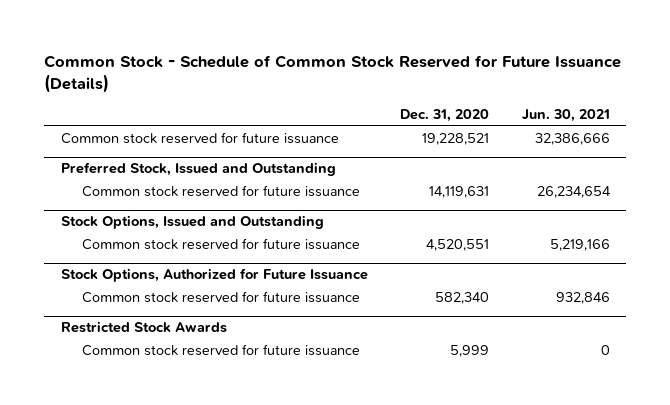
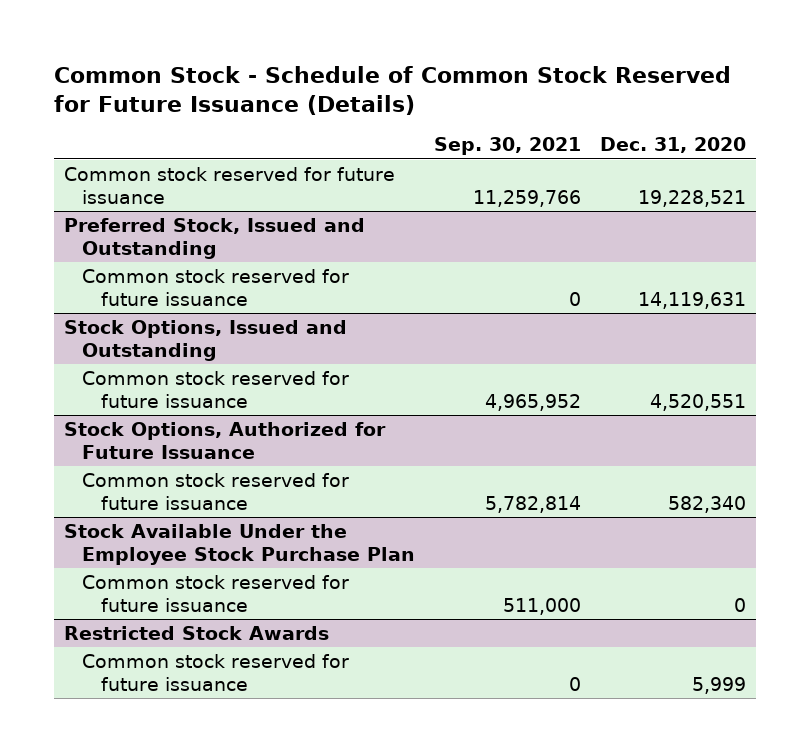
- | Dec. 31, 2020 | Jun. 30, 2021
+ | Sep. 30, 2021 | Dec. 31, 2020
+ Stock Available Under the Employee Stock Purchase Plan
+ Common stock reserved for future issuance | 511,000 | 0

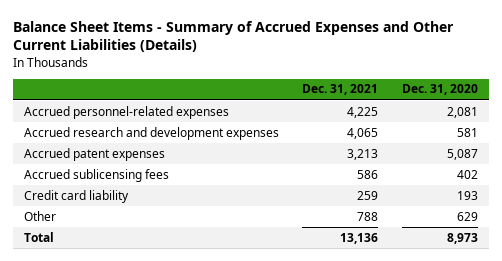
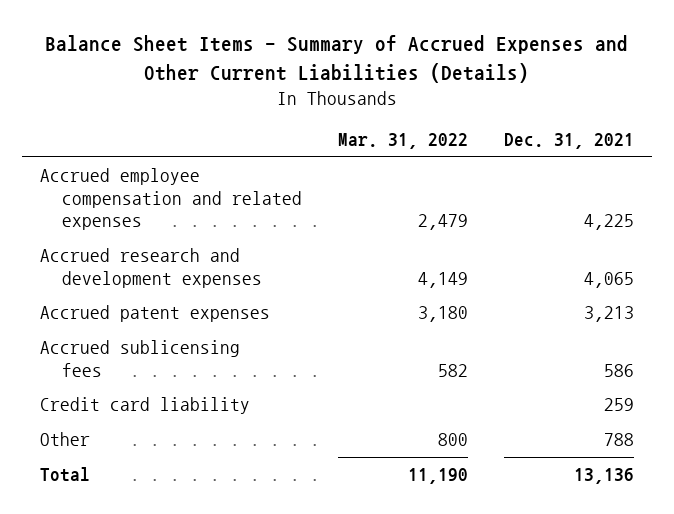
- | Dec. 31, 2021 | Dec. 31, 2020
+ | Mar. 31, 2022 | Dec. 31, 2021
- Accrued personnel-related expenses | 4,225 | 2,081
+ Accrued employee compensation and related expenses | 2,479 | 4,225

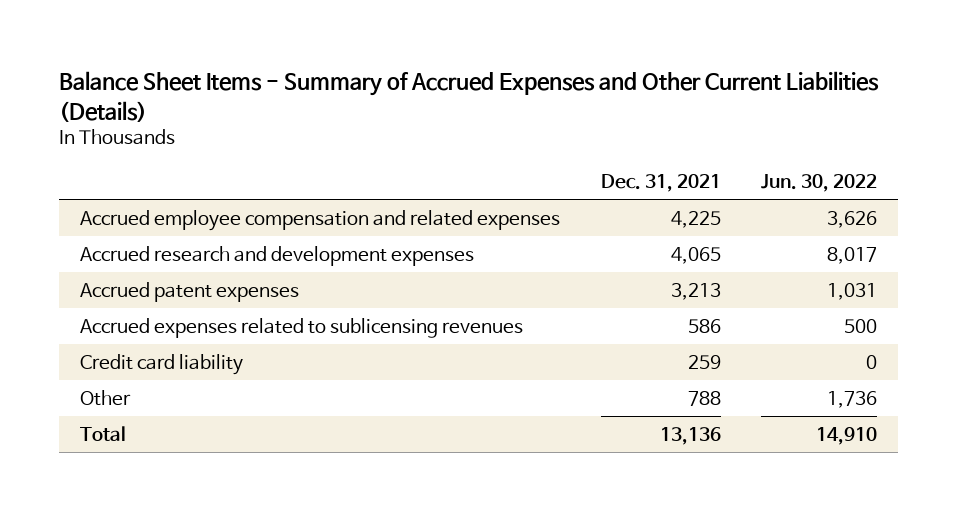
- | Mar. 31, 2022 | Dec. 31, 2021
+ | Dec. 31, 2021 | Jun. 30, 2022
- Accrued sublicensing fees | 582 | 586
+ Accrued expenses related to sublicensing revenues | 586 | 500

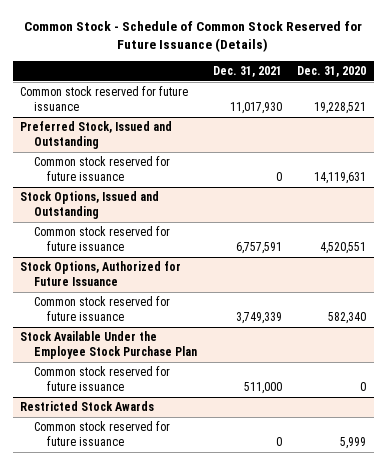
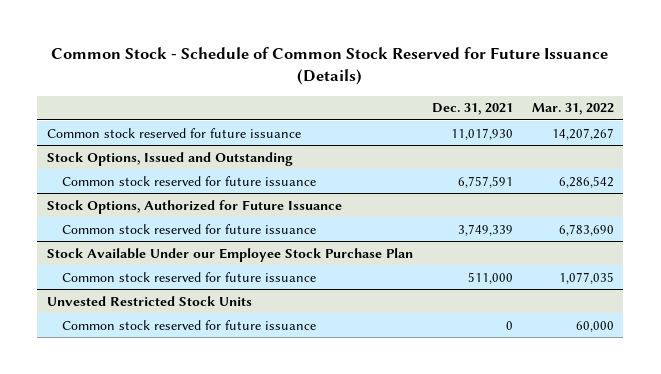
- | Dec. 31, 2021 | Dec. 31, 2020
+ | Dec. 31, 2021 | Mar. 31, 2022
- Preferred Stock, Issued and Outstanding
- Common stock reserved for future issuance | 0 | 14,119,631
- Stock Available Under the Employee Stock Purchase Plan
+ Stock Available Under our Employee Stock Purchase Plan
- Restricted Stock Awards
+ Unvested Restricted Stock Units

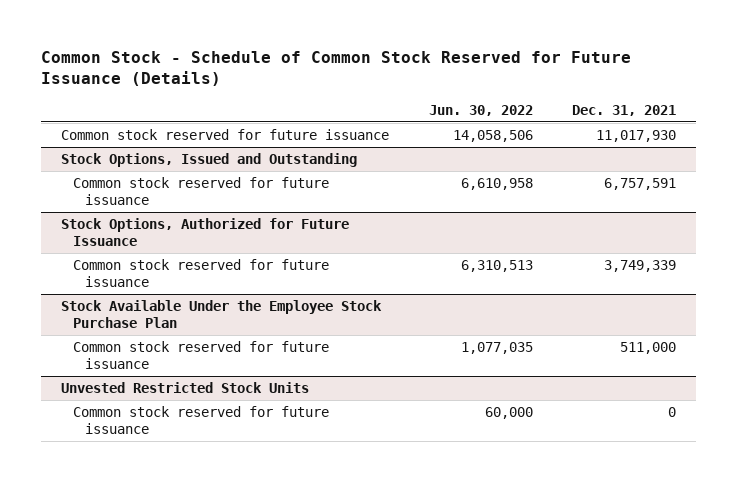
- | Dec. 31, 2021 | Mar. 31, 2022
+ | Jun. 30, 2022 | Dec. 31, 2021
- Stock Available Under our Employee Stock Purchase Plan
+ Stock Available Under the Employee Stock Purchase Plan

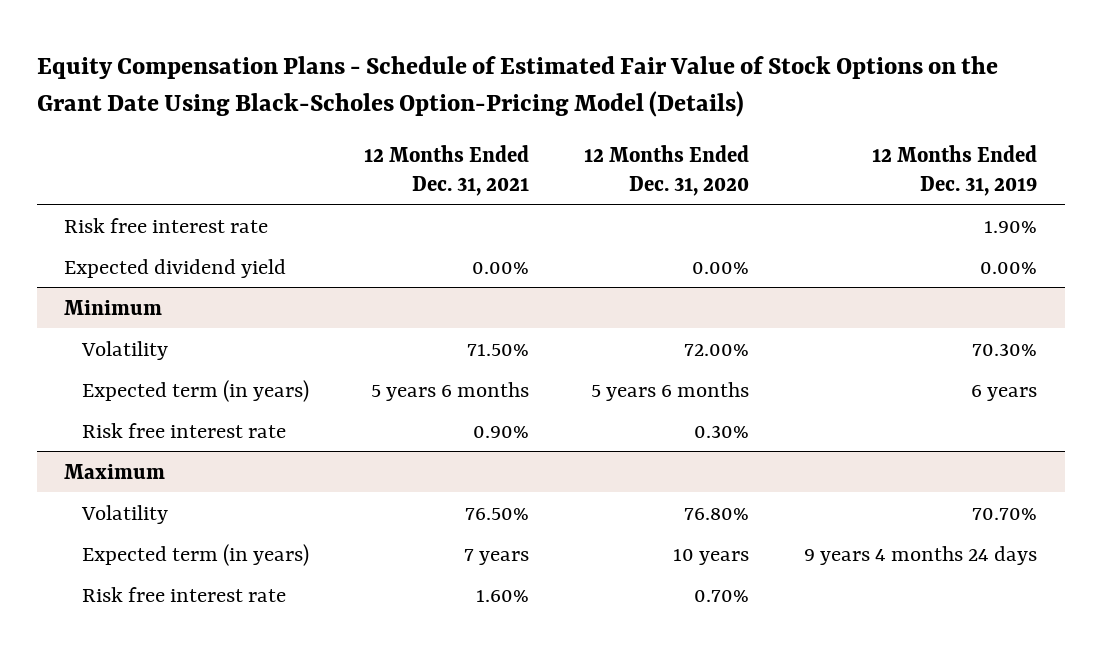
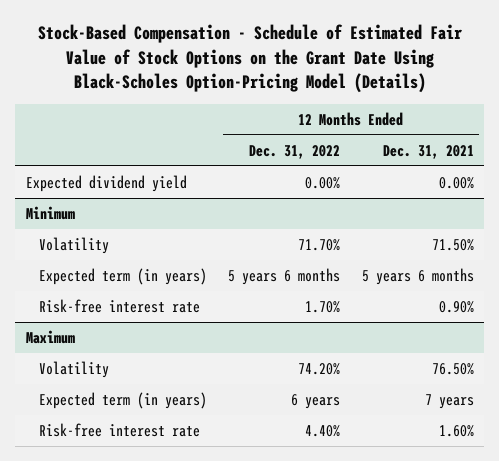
- Equity Compensation Plans - Schedule of Estimated Fair Value of Stock Options on the Grant Date Using Black-Scholes Option-Pricing Model (Details)
+ Stock-Based Compensation - Schedule of Estimated Fair Value of Stock Options on the Grant Date Using Black-Scholes Option-Pricing Model (Details)
- | 12 Months Ended Dec. 31, 2021 | 12 Months Ended Dec. 31, 2020 | 12 Months Ended Dec. 31, 2019
+ | 12 Months Ended Dec. 31, 2022 | 12 Months Ended Dec. 31, 2021
- Risk free interest rate | | | 1.90%
@ Minimum
- Risk free interest rate | 0.90% | 0.30% |
+ Risk-free interest rate | 1.70% | 0.90%
@ Maximum
- Risk free interest rate | 1.60% | 0.70% |
+ Risk-free interest rate | 4.40% | 1.60%

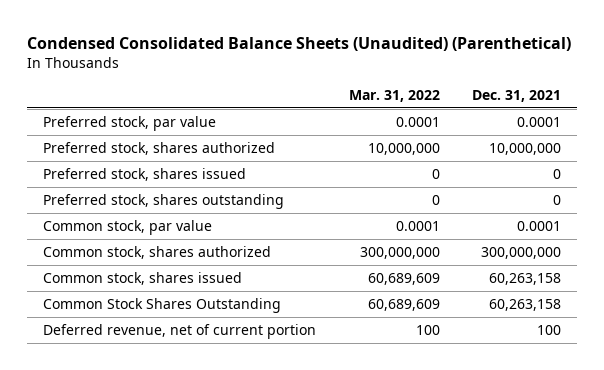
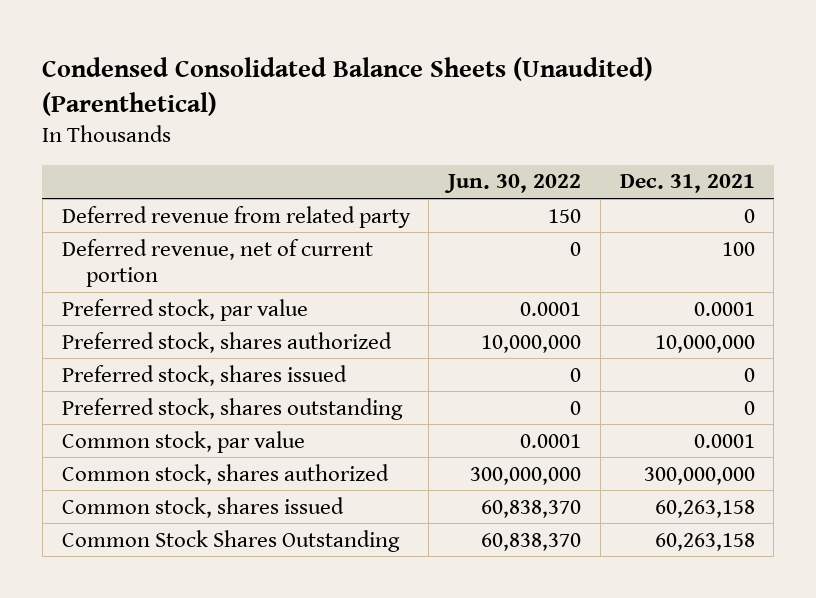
- | Mar. 31, 2022 | Dec. 31, 2021
+ | Jun. 30, 2022 | Dec. 31, 2021
+ Deferred revenue from related party | 150 | 0
moved up: Deferred revenue, net of current portion | 0 | 100

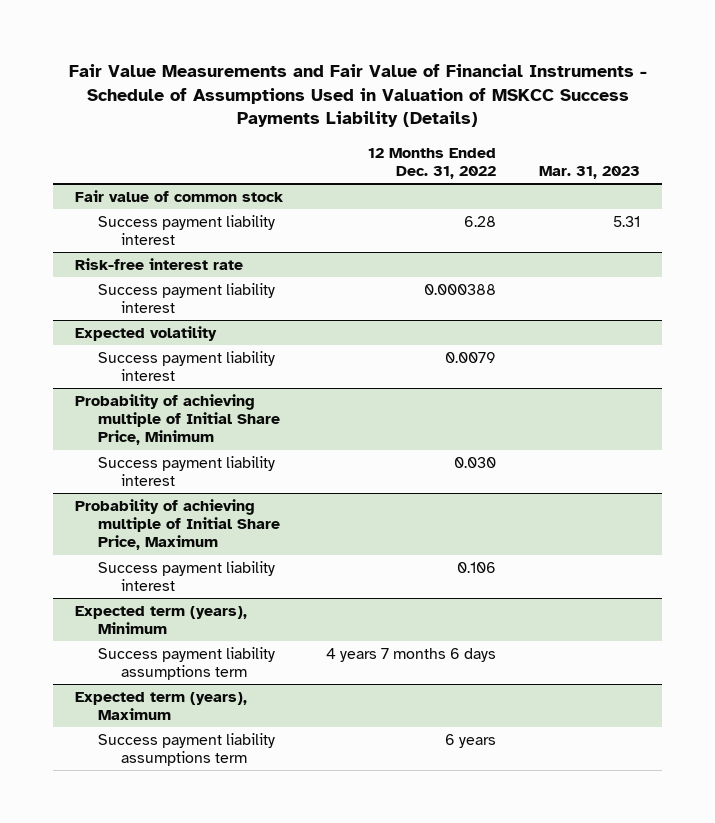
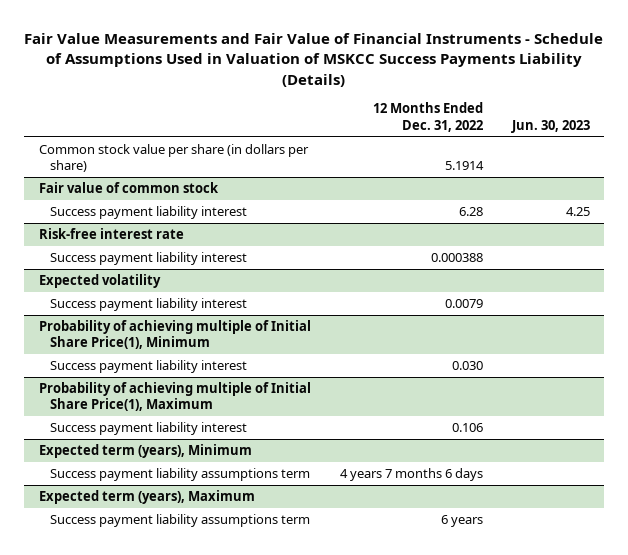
- | 12 Months Ended Dec. 31, 2022 | Mar. 31, 2023
+ | 12 Months Ended Dec. 31, 2022 | Jun. 30, 2023
+ Common stock value per share (in dollars per share) | 5.1914 |
- Probability of achieving multiple of Initial Share Price, Minimum
+ Probability of achieving multiple of Initial Share Price(1), Minimum
- Probability of achieving multiple of Initial Share Price, Maximum
+ Probability of achieving multiple of Initial Share Price(1), Maximum

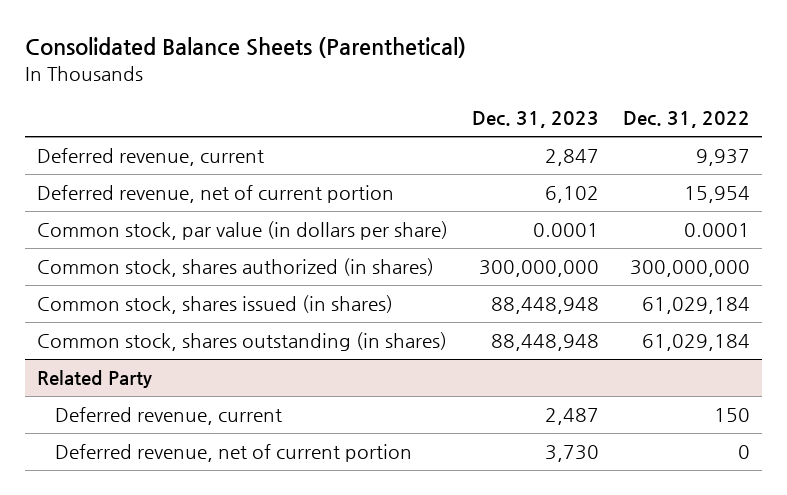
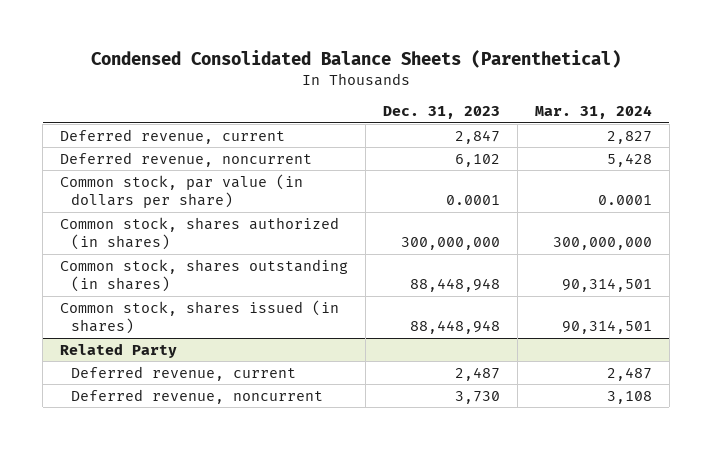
- Consolidated Balance Sheets (Parenthetical)
+ Condensed Consolidated Balance Sheets (Parenthetical)
- | Dec. 31, 2023 | Dec. 31, 2022
+ | Dec. 31, 2023 | Mar. 31, 2024
- Deferred revenue, net of current portion | 6,102 | 15,954
+ Deferred revenue, noncurrent | 6,102 | 5,428
moved down: Common stock, shares issued (in shares) | 88,448,948 | 90,314,501
@ Related Party
- Deferred revenue, net of current portion | 3,730 | 0
+ Deferred revenue, noncurrent | 3,730 | 3,108

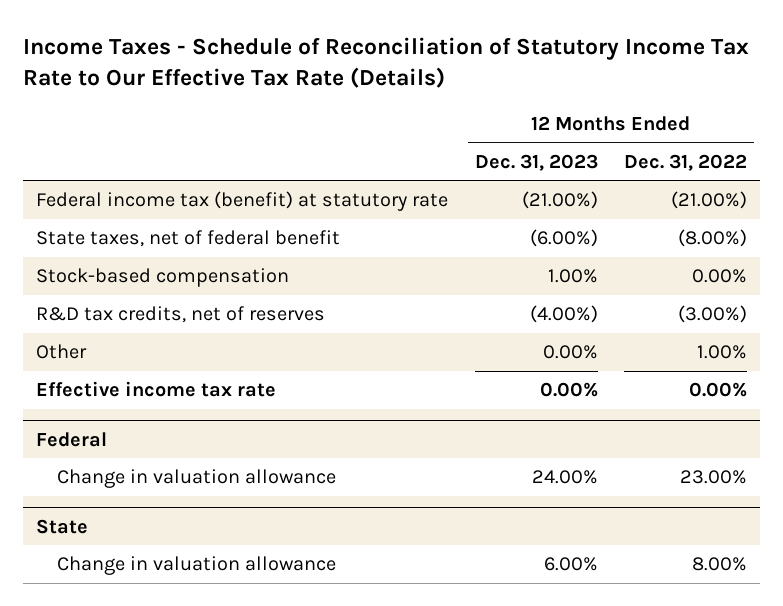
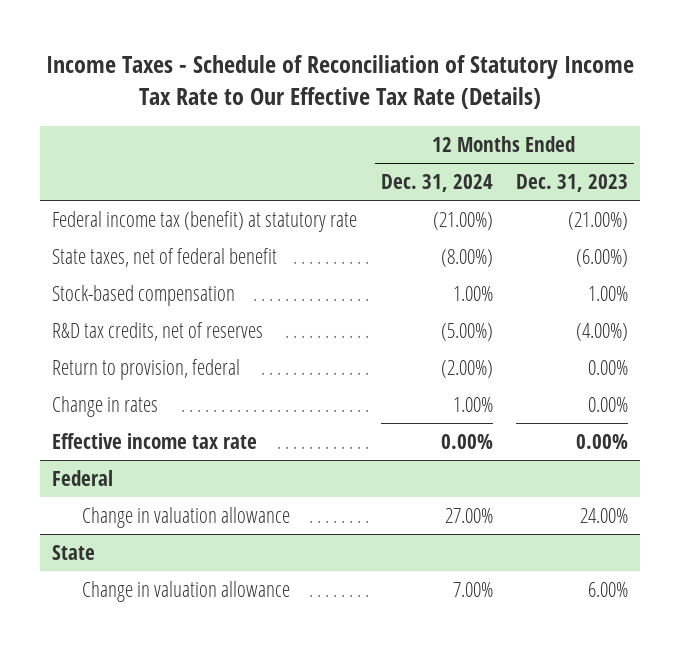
- | 12 Months Ended Dec. 31, 2023 | 12 Months Ended Dec. 31, 2022
+ | 12 Months Ended Dec. 31, 2024 | 12 Months Ended Dec. 31, 2023
- Other | 0.00% | 1.00%
+ Return to provision, federal | (2.00%) | 0.00%
+ Change in rates | 1.00% | 0.00%

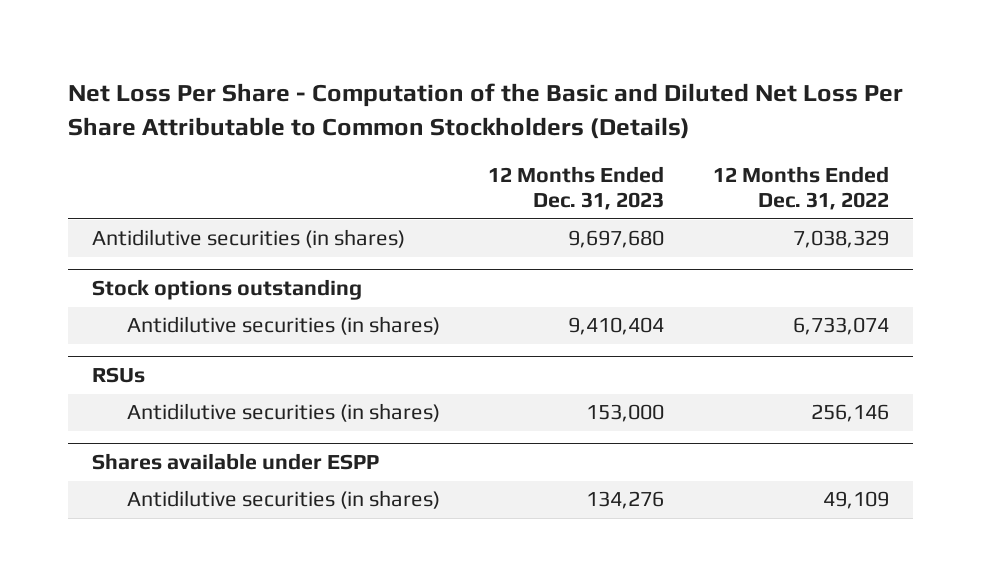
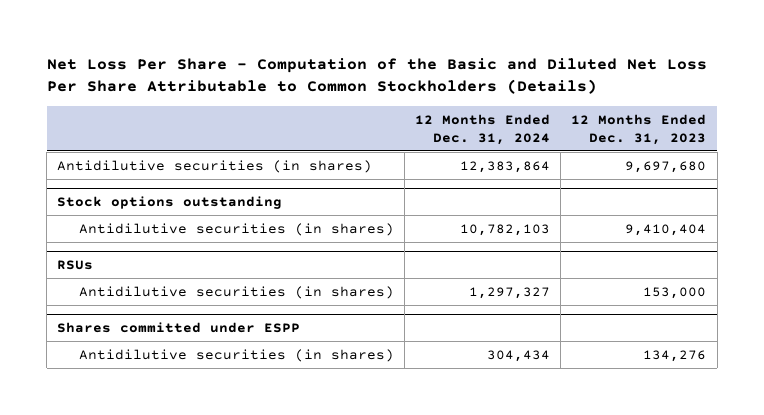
- | 12 Months Ended Dec. 31, 2023 | 12 Months Ended Dec. 31, 2022
+ | 12 Months Ended Dec. 31, 2024 | 12 Months Ended Dec. 31, 2023
- Shares available under ESPP
+ Shares committed under ESPP

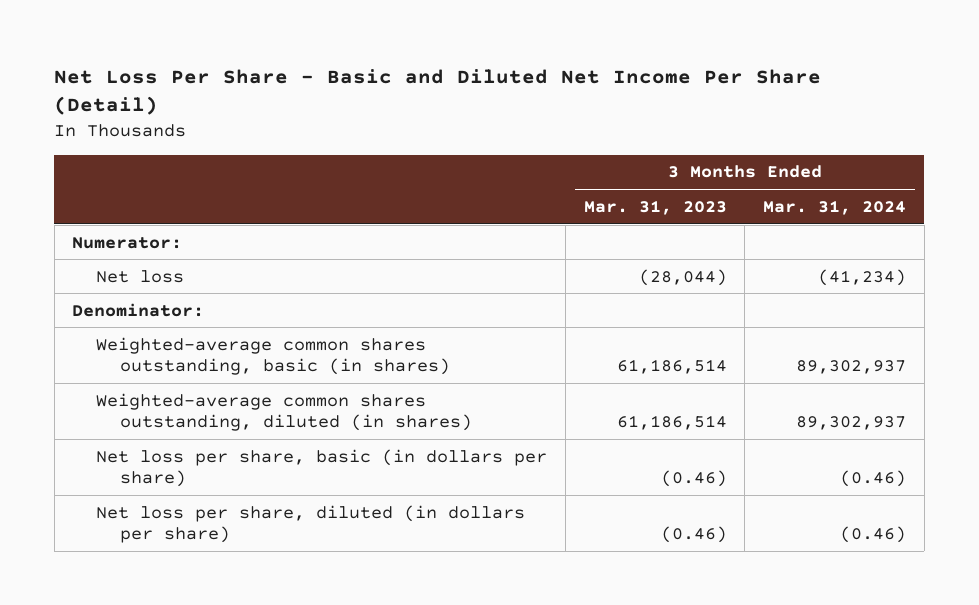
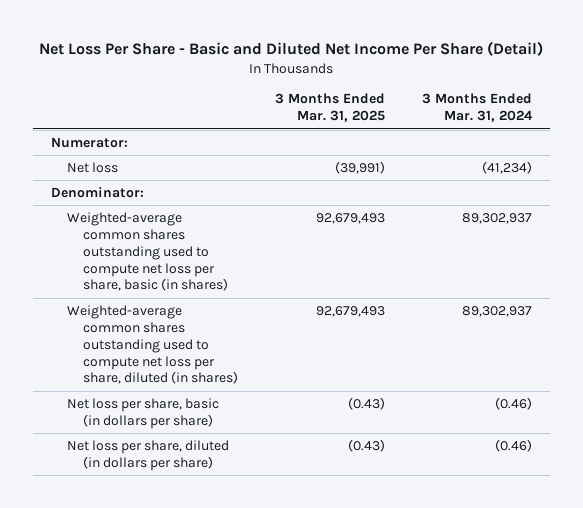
- | 3 Months Ended Mar. 31, 2023 | 3 Months Ended Mar. 31, 2024
+ | 3 Months Ended Mar. 31, 2025 | 3 Months Ended Mar. 31, 2024
- Weighted-average common shares outstanding, basic (in shares) | 61,186,514 | 89,302,937
- Weighted-average common shares outstanding, diluted (in shares) | 61,186,514 | 89,302,937
+ Weighted-average common shares outstanding used to compute net loss per share, basic (in shares) | 92,679,493 | 89,302,937
+ Weighted-average common shares outstanding used to compute net loss per share, diluted (in shares) | 92,679,493 | 89,302,937

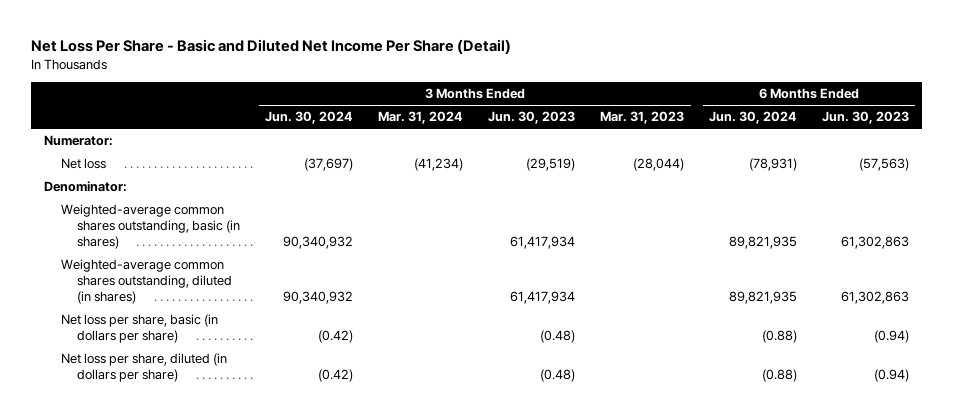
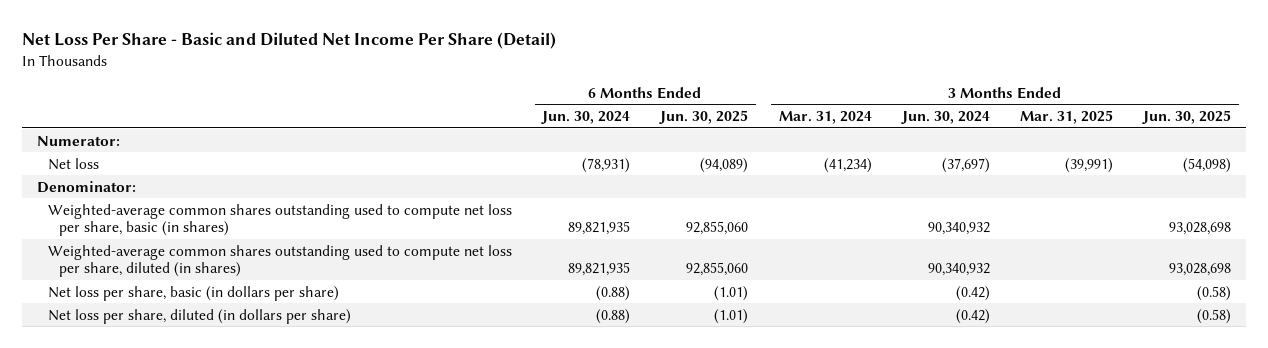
- | 3 Months Ended Jun. 30, 2024 | 3 Months Ended Mar. 31, 2024 | 3 Months Ended Jun. 30, 2023 | 3 Months Ended Mar. 31, 2023 | 6 Months Ended Jun. 30, 2024 | 6 Months Ended Jun. 30, 2023
+ | 6 Months Ended Jun. 30, 2024 | 6 Months Ended Jun. 30, 2025 | 3 Months Ended Mar. 31, 2024 | 3 Months Ended Jun. 30, 2024 | 3 Months Ended Mar. 31, 2025 | 3 Months Ended Jun. 30, 2025
- Weighted-average common shares outstanding, basic (in shares) | 90,340,932 | | 61,417,934 | | 89,821,935 | 61,302,863
- Weighted-average common shares outstanding, diluted (in shares) | 90,340,932 | | 61,417,934 | | 89,821,935 | 61,302,863
+ Weighted-average common shares outstanding used to compute net loss per share, basic (in shares) | 89,821,935 | 92,855,060 | | 90,340,932 | | 93,028,698
+ Weighted-average common shares outstanding used to compute net loss per share, diluted (in shares) | 89,821,935 | 92,855,060 | | 90,340,932 | | 93,028,698

